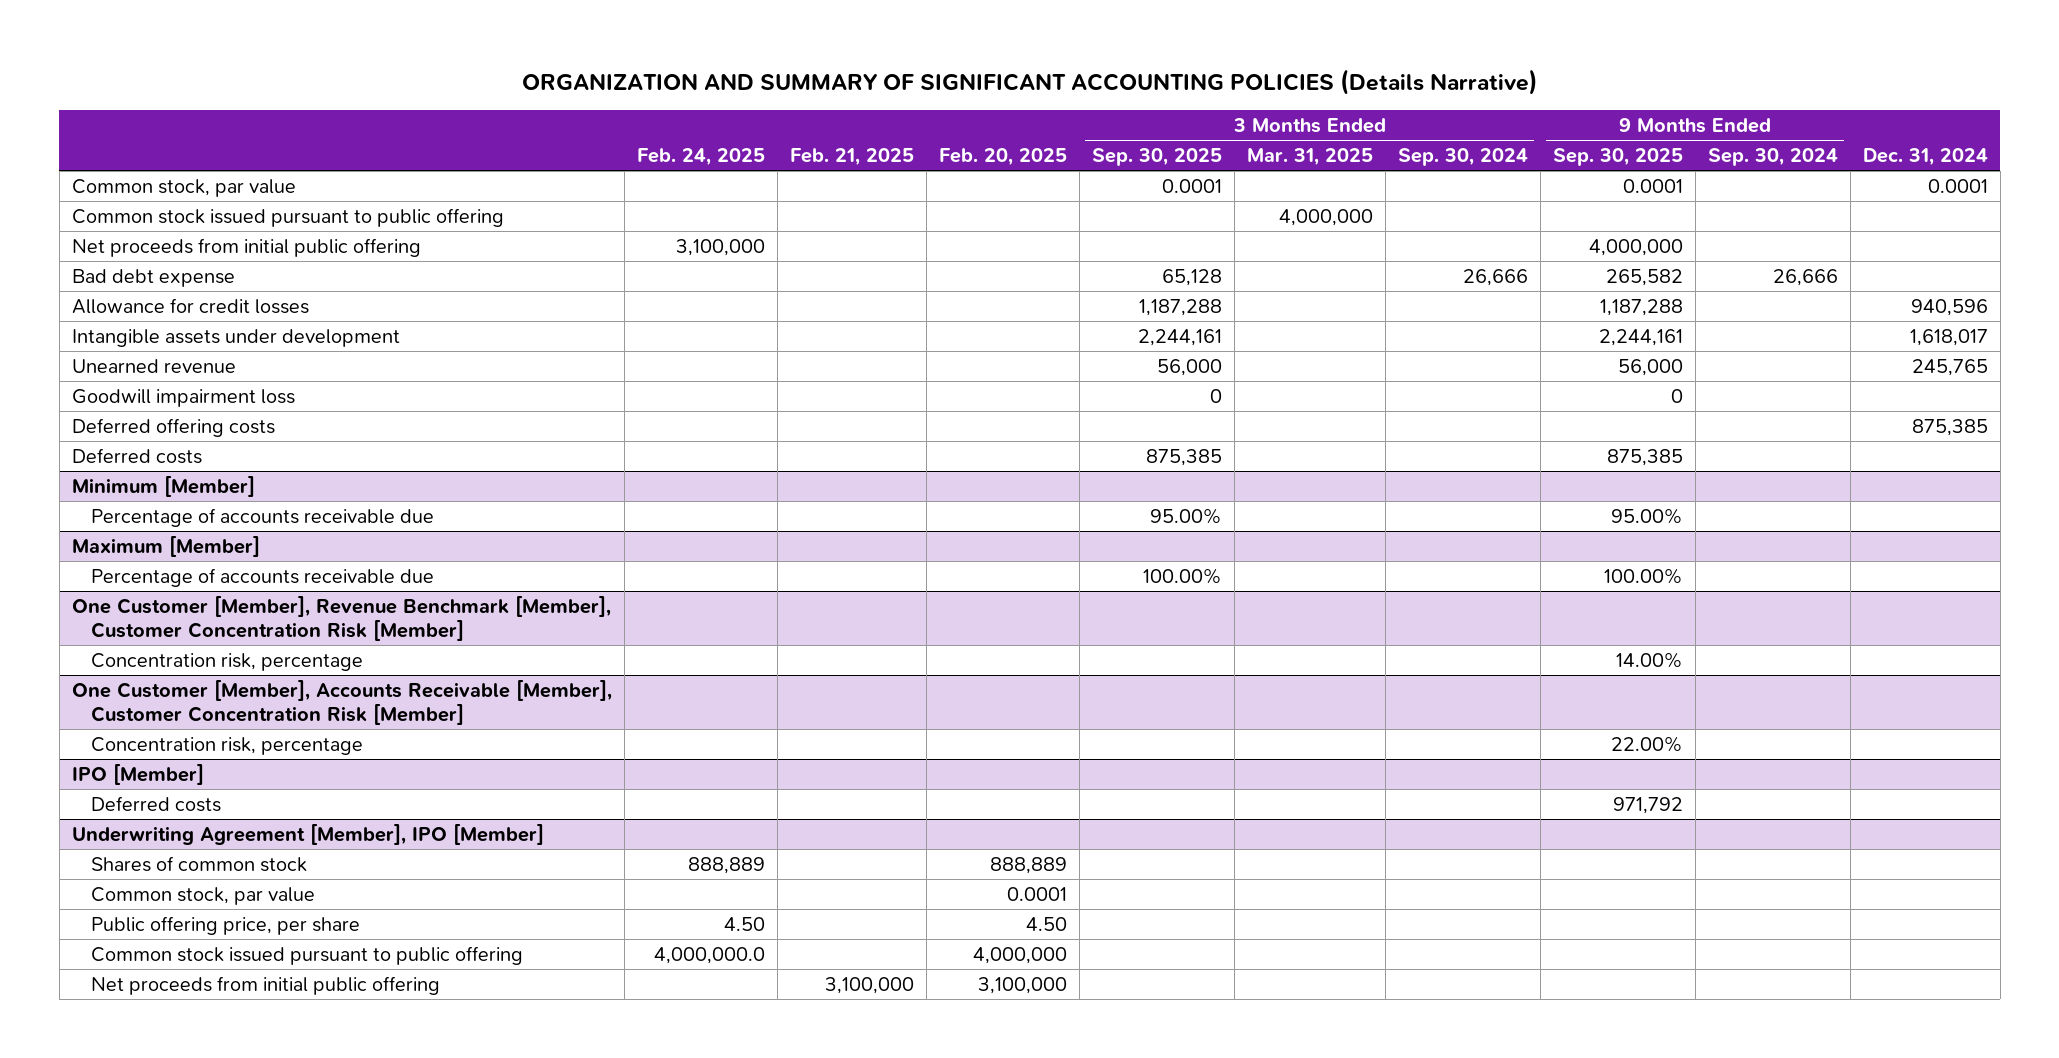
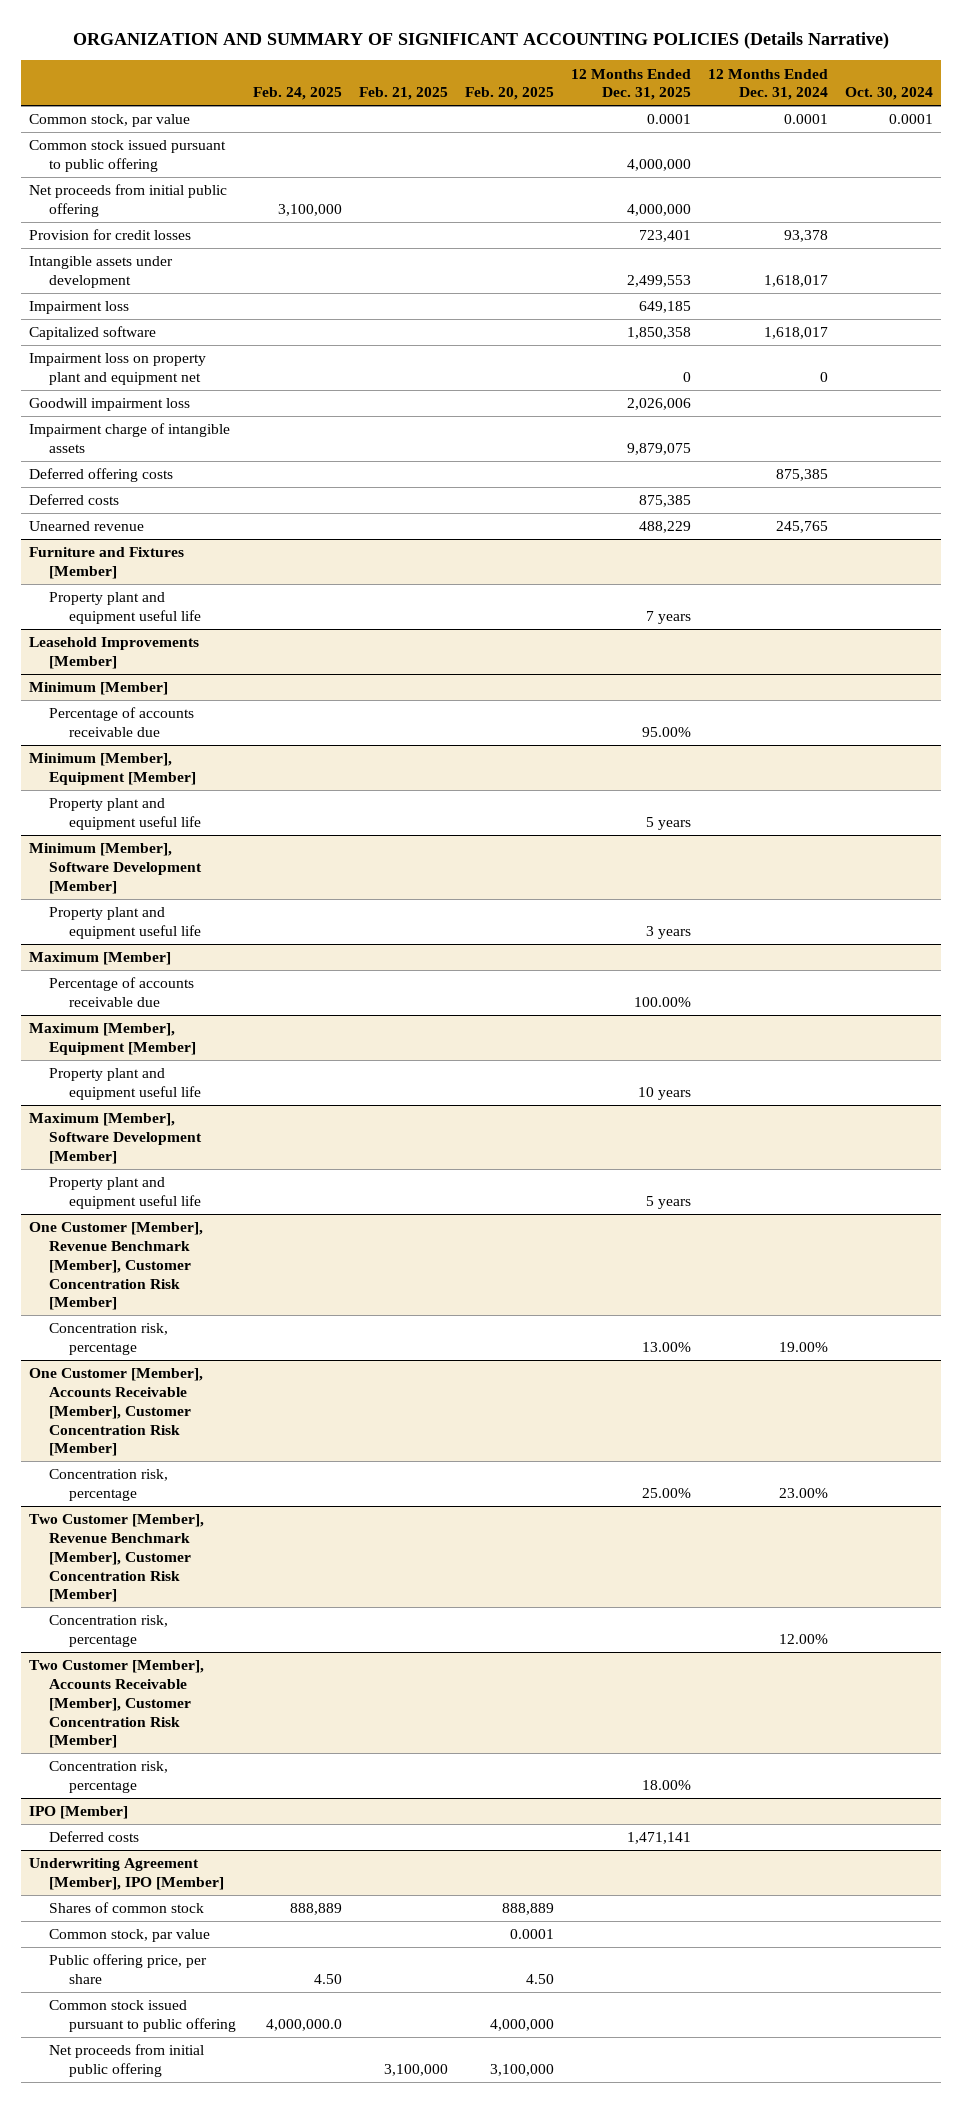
- | Feb. 24, 2025 | Feb. 21, 2025 | Feb. 20, 2025 | 3 Months Ended Sep. 30, 2025 | 3 Months Ended Mar. 31, 2025 | 3 Months Ended Sep. 30, 2024 | 9 Months Ended Sep. 30, 2025 | 9 Months Ended Sep. 30, 2024 | Dec. 31, 2024
+ | Feb. 24, 2025 | Feb. 21, 2025 | Feb. 20, 2025 | 12 Months Ended Dec. 31, 2025 | 12 Months Ended Dec. 31, 2024 | Oct. 30, 2024
- Bad debt expense | | | | 65,128 | | 26,666 | 265,582 | 26,666 |
- Allowance for credit losses | | | | 1,187,288 | | | 1,187,288 | | 940,596
+ Provision for credit losses | | | | 723,401 | 93,378 |
+ Impairment loss | | | | 649,185 | |
+ Capitalized software | | | | 1,850,358 | 1,618,017 |
+ Impairment loss on property plant and equipment net | | | | 0 | 0 |
+ Impairment charge of intangible assets | | | | 9,879,075 | |
moved down: Unearned revenue | | | | 488,229 | 245,765 |
+ Furniture and Fixtures [Member]
+ Property plant and equipment useful life | | | | 7 years | |
+ Leasehold Improvements [Member]
+ Minimum [Member], Equipment [Member]
+ Property plant and equipment useful life | | | | 5 years | |
+ Minimum [Member], Software Development [Member]
+ Property plant and equipment useful life | | | | 3 years | |
+ Maximum [Member], Equipment [Member]
+ Property plant and equipment useful life | | | | 10 years | |
+ Maximum [Member], Software Development [Member]
+ Property plant and equipment useful life | | | | 5 years | |
+ Two Customer [Member], Revenue Benchmark [Member], Customer Concentration Risk [Member]
+ Concentration risk, percentage | | | | | 12.00% |
+ Two Customer [Member], Accounts Receivable [Member], Customer Concentration Risk [Member]
+ Concentration risk, percentage | | | | 18.00% | |

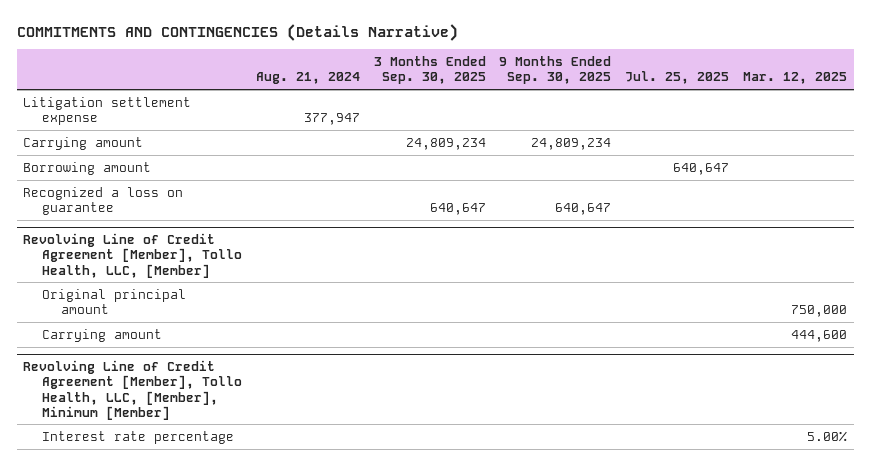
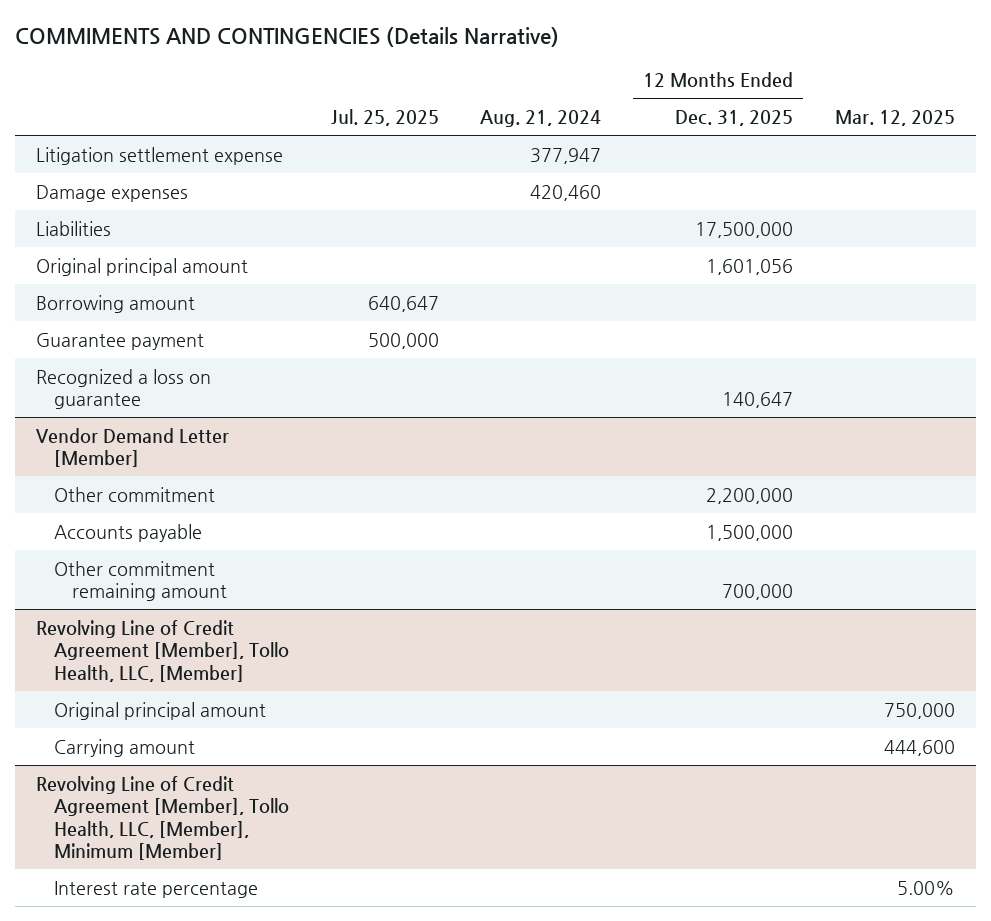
- COMMITMENTS AND CONTINGENCIES (Details Narrative)
+ COMMIMENTS AND CONTINGENCIES (Details Narrative)
- | Aug. 21, 2024 | 3 Months Ended Sep. 30, 2025 | 9 Months Ended Sep. 30, 2025 | Jul. 25, 2025 | Mar. 12, 2025
+ | Jul. 25, 2025 | Aug. 21, 2024 | 12 Months Ended Dec. 31, 2025 | Mar. 12, 2025
- Carrying amount | | 24,809,234 | 24,809,234 | |
+ Damage expenses | | 420,460 | |
+ Liabilities | | | 17,500,000 |
+ Original principal amount | | | 1,601,056 |
+ Guarantee payment | 500,000 | | |
+ Vendor Demand Letter [Member]
+ Other commitment | | | 2,200,000 |
+ Accounts payable | | | 1,500,000 |
+ Other commitment remaining amount | | | 700,000 |

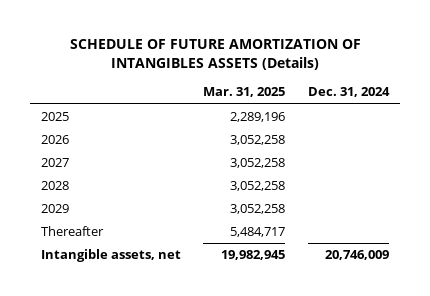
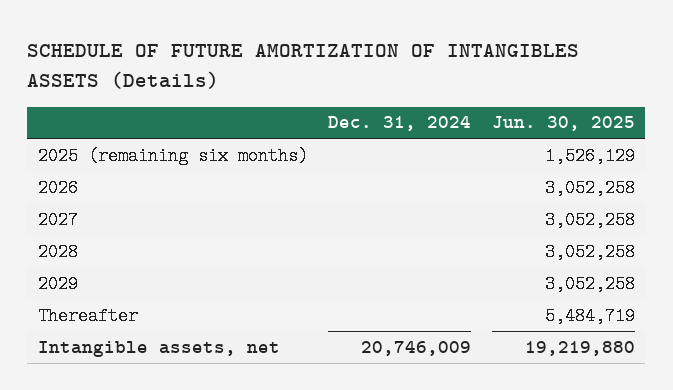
- | Mar. 31, 2025 | Dec. 31, 2024
+ | Dec. 31, 2024 | Jun. 30, 2025
- 2025 | 2,289,196 |
+ 2025 (remaining six months) | | 1,526,129

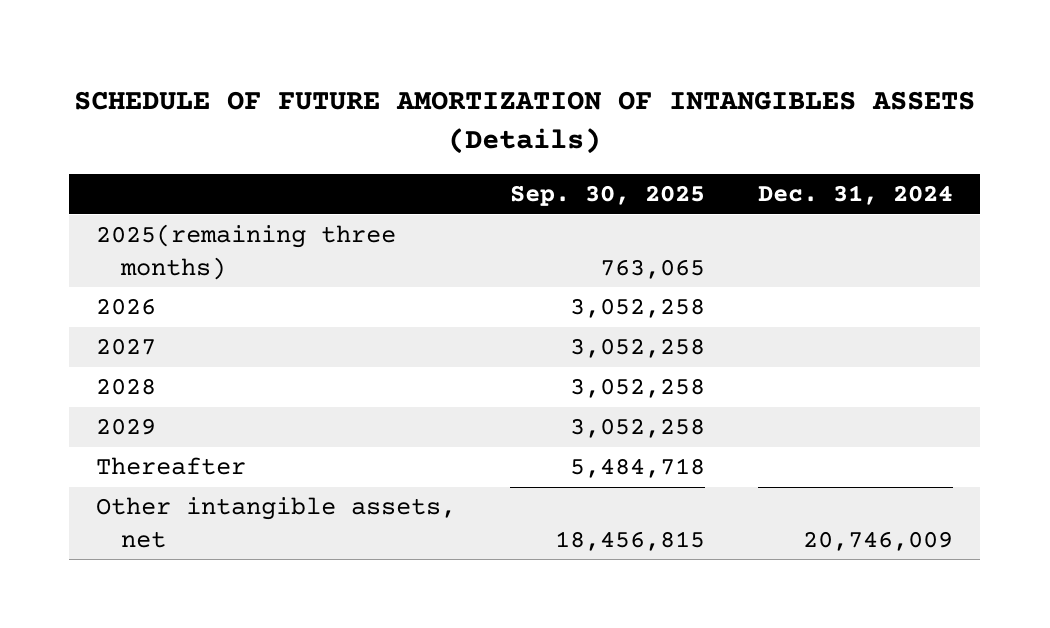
- | Dec. 31, 2024 | Jun. 30, 2025
+ | Sep. 30, 2025 | Dec. 31, 2024
- 2025 (remaining six months) | | 1,526,129
+ 2025(remaining three months) | 763,065 |
- Intangible assets, net | 20,746,009 | 19,219,880
+ Other intangible assets, net | 18,456,815 | 20,746,009

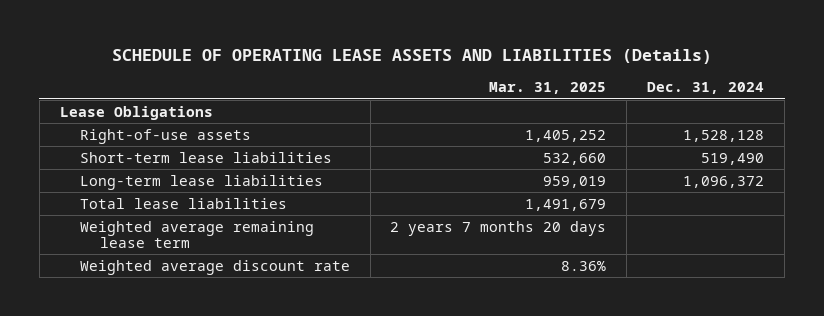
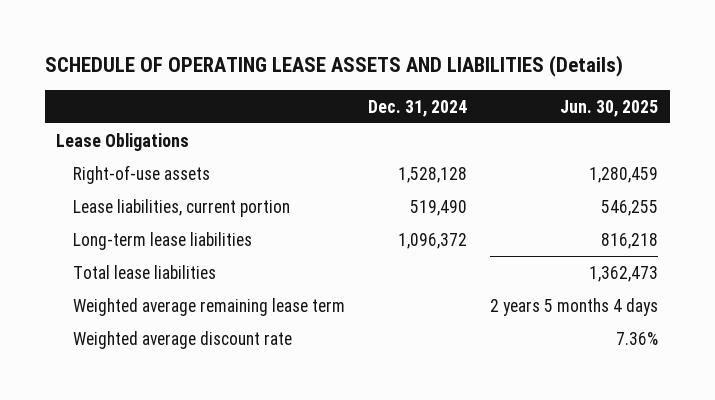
- | Mar. 31, 2025 | Dec. 31, 2024
+ | Dec. 31, 2024 | Jun. 30, 2025
- Short-term lease liabilities | 532,660 | 519,490
+ Lease liabilities, current portion | 519,490 | 546,255

